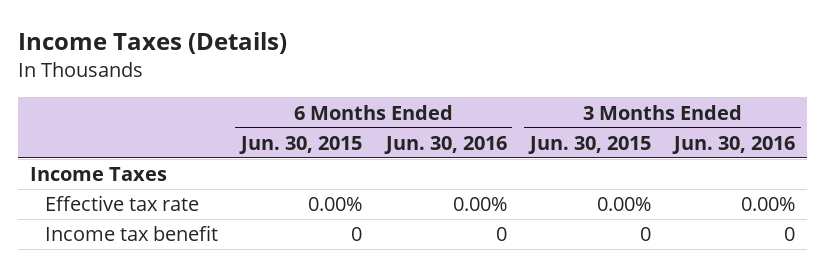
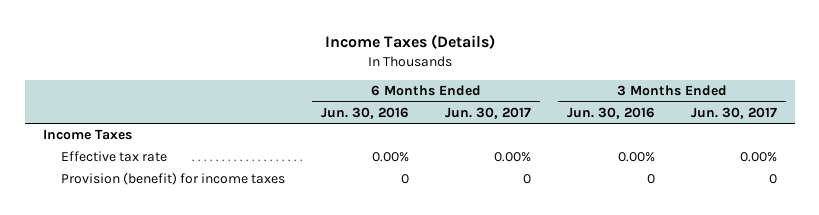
- | 6 Months Ended Jun. 30, 2015 | 6 Months Ended Jun. 30, 2016 | 3 Months Ended Jun. 30, 2015 | 3 Months Ended Jun. 30, 2016
+ | 6 Months Ended Jun. 30, 2016 | 6 Months Ended Jun. 30, 2017 | 3 Months Ended Jun. 30, 2016 | 3 Months Ended Jun. 30, 2017
- Income tax benefit | 0 | 0 | 0 | 0
+ Provision (benefit) for income taxes | 0 | 0 | 0 | 0

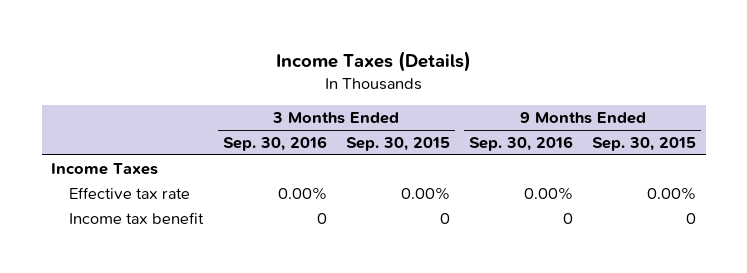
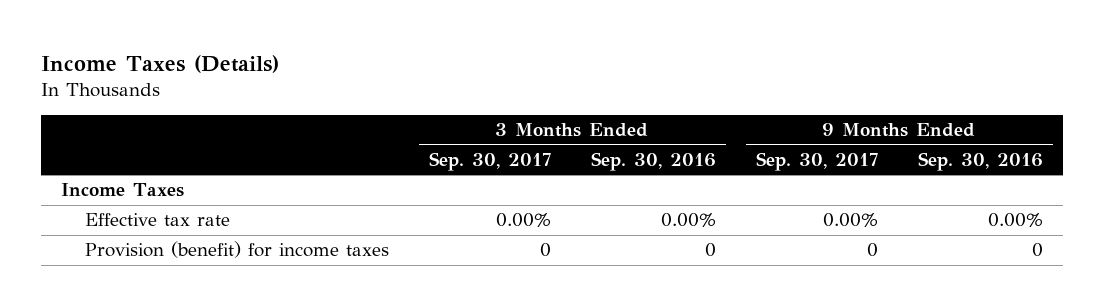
- | 3 Months Ended Sep. 30, 2016 | 3 Months Ended Sep. 30, 2015 | 9 Months Ended Sep. 30, 2016 | 9 Months Ended Sep. 30, 2015
+ | 3 Months Ended Sep. 30, 2017 | 3 Months Ended Sep. 30, 2016 | 9 Months Ended Sep. 30, 2017 | 9 Months Ended Sep. 30, 2016
- Income tax benefit | 0 | 0 | 0 | 0
+ Provision (benefit) for income taxes | 0 | 0 | 0 | 0

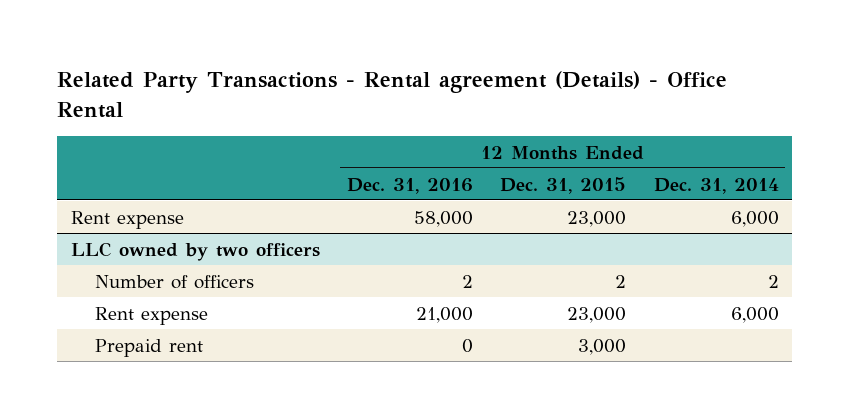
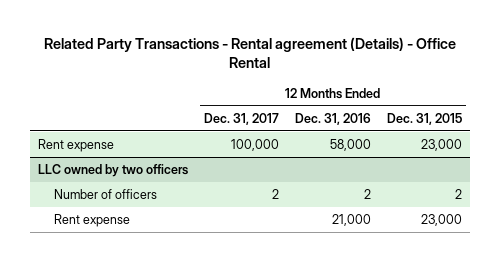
- | 12 Months Ended Dec. 31, 2016 | 12 Months Ended Dec. 31, 2015 | 12 Months Ended Dec. 31, 2014
+ | 12 Months Ended Dec. 31, 2017 | 12 Months Ended Dec. 31, 2016 | 12 Months Ended Dec. 31, 2015
@ LLC owned by two officers
- Prepaid rent | 0 | 3,000 |

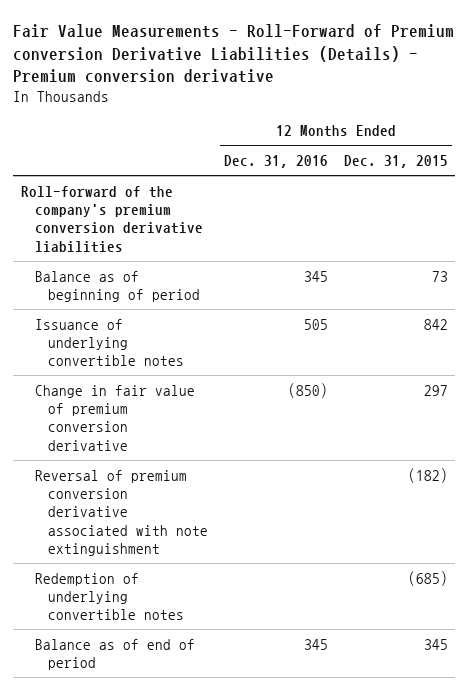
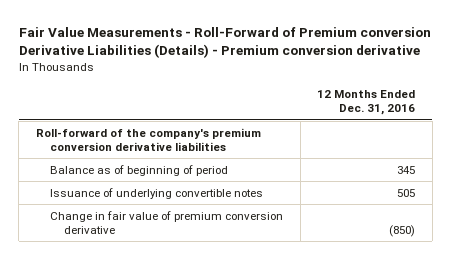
- | 12 Months Ended Dec. 31, 2016 | 12 Months Ended Dec. 31, 2015
+ | 12 Months Ended Dec. 31, 2016
- Reversal of premium conversion derivative associated with note extinguishment | | (182)
- Redemption of underlying convertible notes | | (685)
- Balance as of end of period | 345 | 345

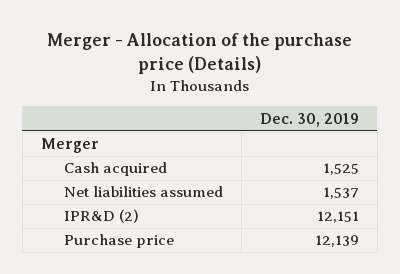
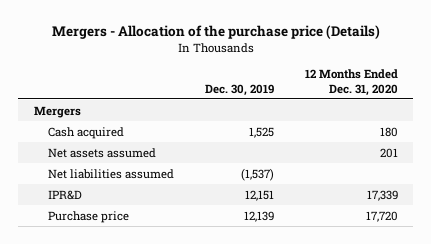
- Merger - Allocation of the purchase price (Details)
+ Mergers - Allocation of the purchase price (Details)
- | Dec. 30, 2019
+ | Dec. 30, 2019 | 12 Months Ended Dec. 31, 2020
- Merger
+ Mergers
- Net liabilities assumed | 1,537
- IPR&D (2) | 12,151
+ Net assets assumed | | 201
+ Net liabilities assumed | (1,537) |
+ IPR&D | 12,151 | 17,339

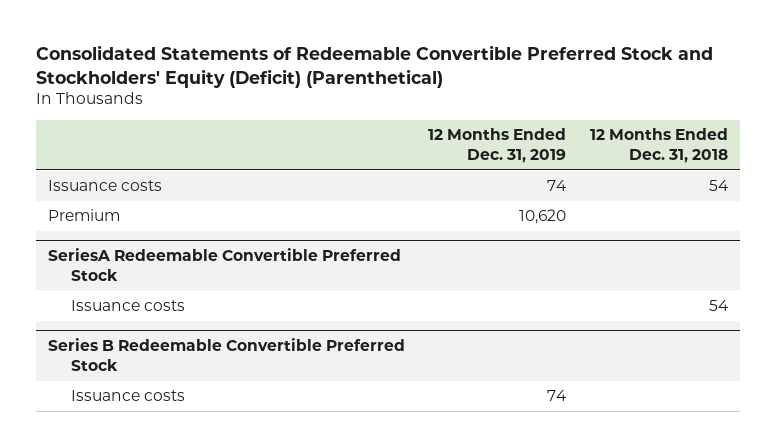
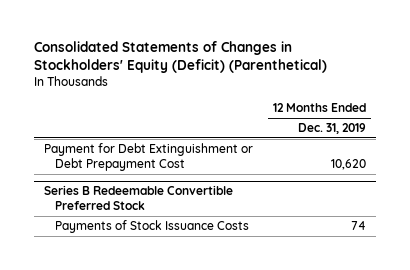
- Consolidated Statements of Redeemable Convertible Preferred Stock and Stockholders' Equity (Deficit) (Parenthetical)
+ Consolidated Statements of Changes in Stockholders' Equity (Deficit) (Parenthetical)
- | 12 Months Ended Dec. 31, 2019 | 12 Months Ended Dec. 31, 2018
+ | 12 Months Ended Dec. 31, 2019
- Issuance costs | 74 | 54
- Premium | 10,620 |
- SeriesA Redeemable Convertible Preferred Stock
- Issuance costs | | 54
+ Payment for Debt Extinguishment or Debt Prepayment Cost | 10,620
@ Series B Redeemable Convertible Preferred Stock
- Issuance costs | 74 |
+ Payments of Stock Issuance Costs | 74

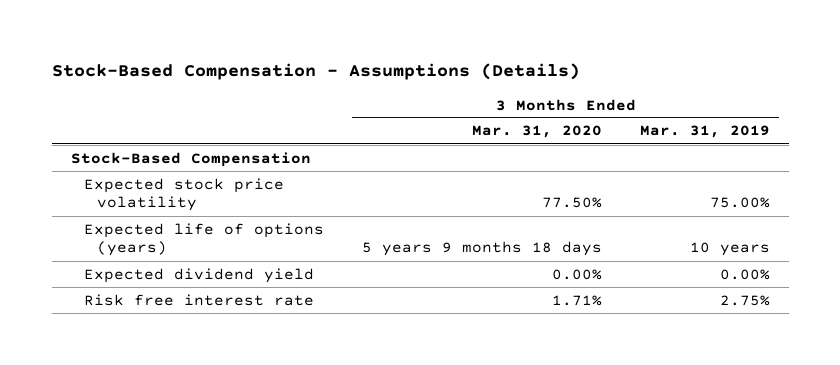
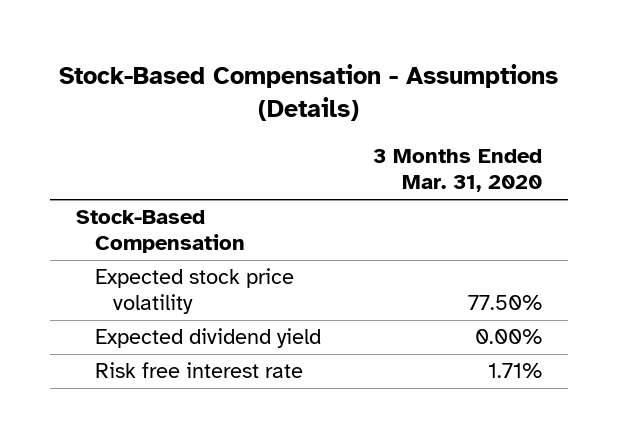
- | 3 Months Ended Mar. 31, 2020 | 3 Months Ended Mar. 31, 2019
+ | 3 Months Ended Mar. 31, 2020
- Expected life of options (years) | 5 years 9 months 18 days | 10 years

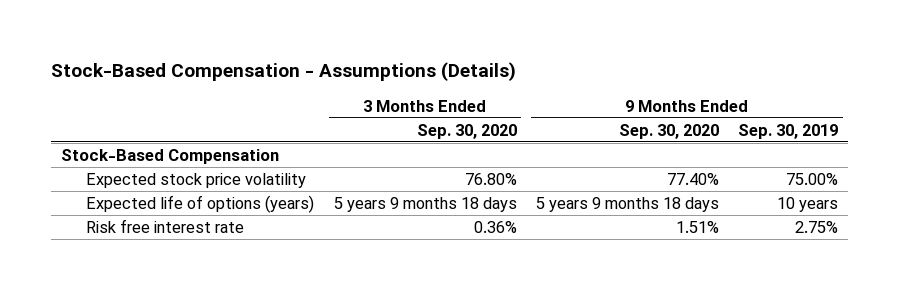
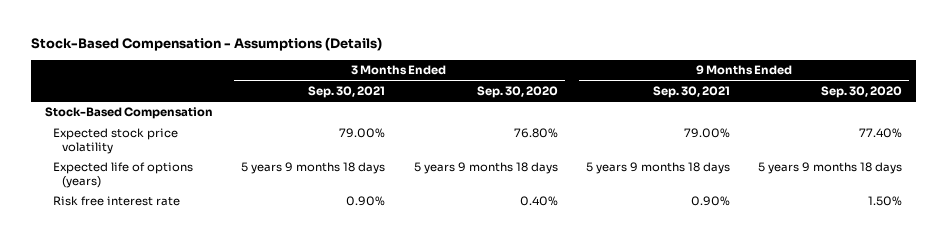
- | 3 Months Ended Sep. 30, 2020 | 9 Months Ended Sep. 30, 2020 | 9 Months Ended Sep. 30, 2019
+ | 3 Months Ended Sep. 30, 2021 | 3 Months Ended Sep. 30, 2020 | 9 Months Ended Sep. 30, 2021 | 9 Months Ended Sep. 30, 2020
- Risk free interest rate | 0.36% | 1.51% | 2.75%
+ Risk free interest rate | 0.90% | 0.40% | 0.90% | 1.50%

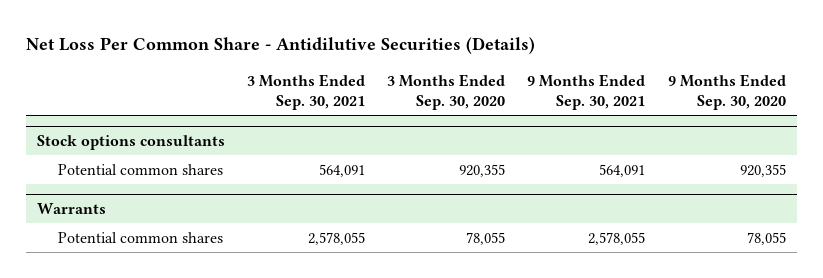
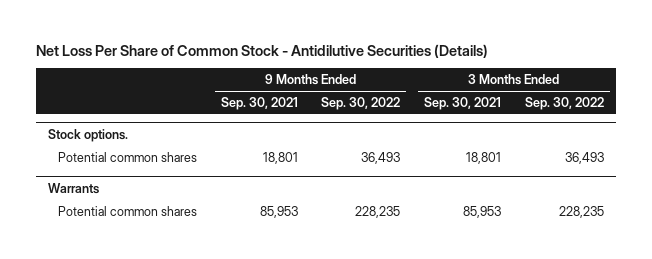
- Net Loss Per Common Share - Antidilutive Securities (Details)
+ Net Loss Per Share of Common Stock - Antidilutive Securities (Details)
- | 3 Months Ended Sep. 30, 2021 | 3 Months Ended Sep. 30, 2020 | 9 Months Ended Sep. 30, 2021 | 9 Months Ended Sep. 30, 2020
+ | 9 Months Ended Sep. 30, 2021 | 9 Months Ended Sep. 30, 2022 | 3 Months Ended Sep. 30, 2021 | 3 Months Ended Sep. 30, 2022
- Stock options consultants
- Potential common shares | 564,091 | 920,355 | 564,091 | 920,355
+ Stock options.
+ Potential common shares | 18,801 | 36,493 | 18,801 | 36,493
@ Warrants
- Potential common shares | 2,578,055 | 78,055 | 2,578,055 | 78,055
+ Potential common shares | 85,953 | 228,235 | 85,953 | 228,235

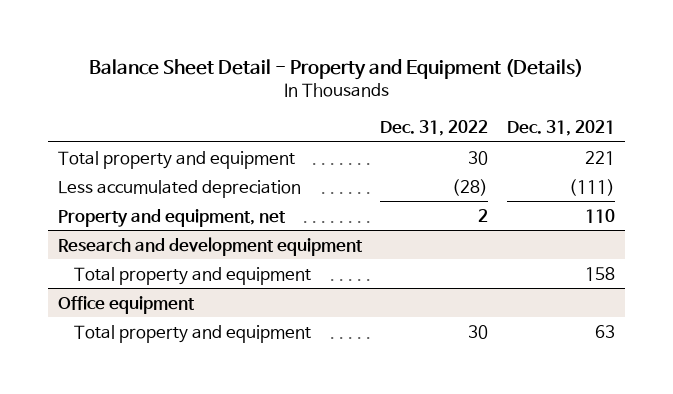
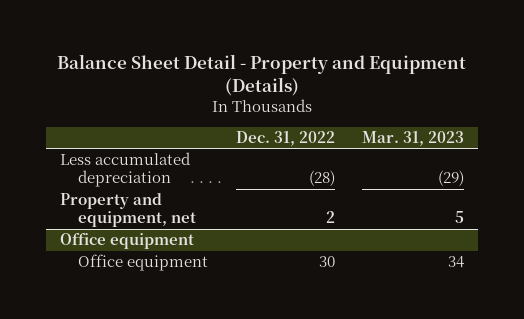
- | Dec. 31, 2022 | Dec. 31, 2021
+ | Dec. 31, 2022 | Mar. 31, 2023
- Total property and equipment | 30 | 221
- Research and development equipment
- Total property and equipment | | 158
@ Office equipment
- Total property and equipment | 30 | 63
+ Office equipment | 30 | 34

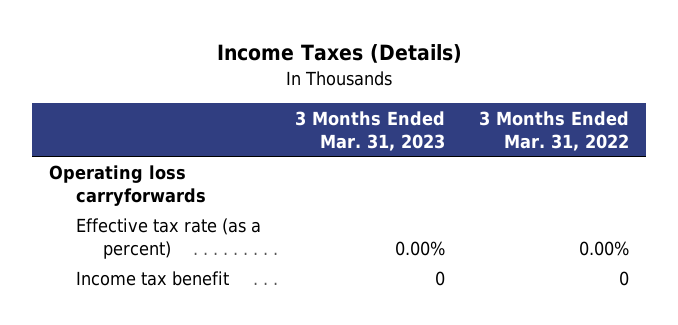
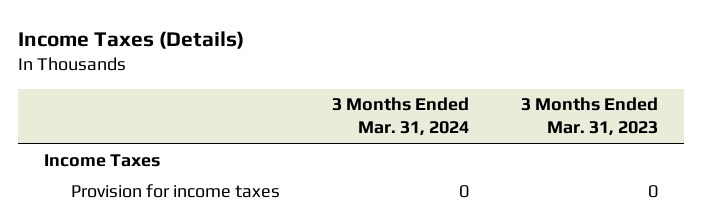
- | 3 Months Ended Mar. 31, 2023 | 3 Months Ended Mar. 31, 2022
+ | 3 Months Ended Mar. 31, 2024 | 3 Months Ended Mar. 31, 2023
- Operating loss carryforwards
- Effective tax rate (as a percent) | 0.00% | 0.00%
- Income tax benefit | 0 | 0
+ Income Taxes
+ Provision for income taxes | 0 | 0

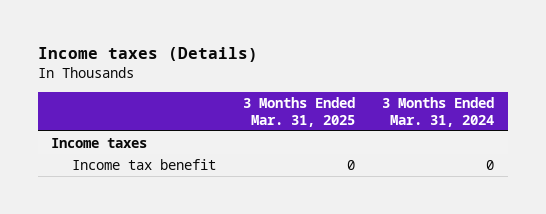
- Income Taxes (Details)
+ Income taxes (Details)
- | 3 Months Ended Mar. 31, 2024 | 3 Months Ended Mar. 31, 2023
+ | 3 Months Ended Mar. 31, 2025 | 3 Months Ended Mar. 31, 2024
- Income Taxes
- Provision for income taxes | 0 | 0
+ Income taxes
+ Income tax benefit | 0 | 0

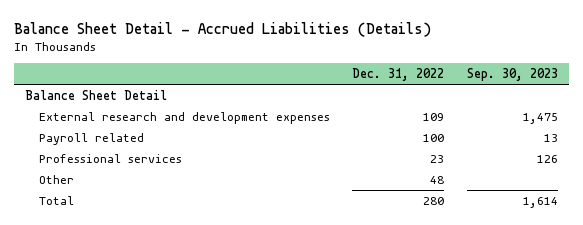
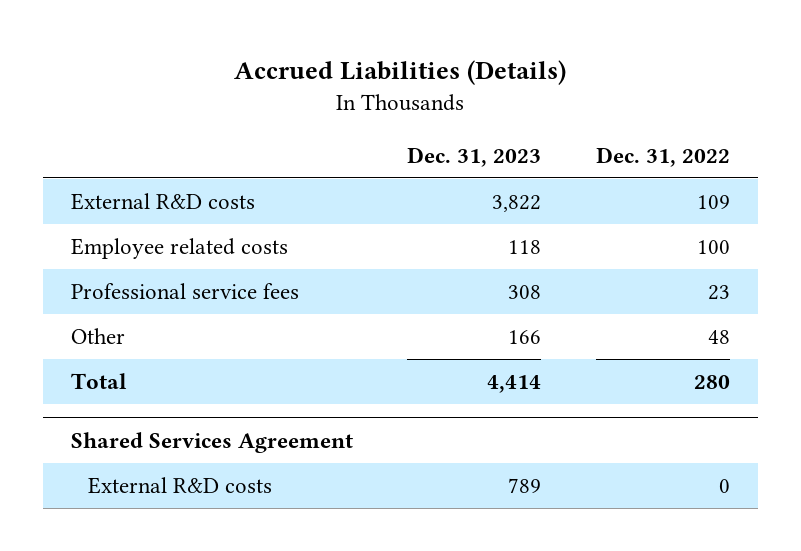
- Balance Sheet Detail - Accrued Liabilities (Details)
+ Accrued Liabilities (Details)
- | Dec. 31, 2022 | Sep. 30, 2023
+ | Dec. 31, 2023 | Dec. 31, 2022
- Balance Sheet Detail
- External research and development expenses | 109 | 1,475
- Payroll related | 100 | 13
- Professional services | 23 | 126
+ External R&D costs | 3,822 | 109
+ Employee related costs | 118 | 100
+ Professional service fees | 308 | 23
+ Shared Services Agreement
+ External R&D costs | 789 | 0

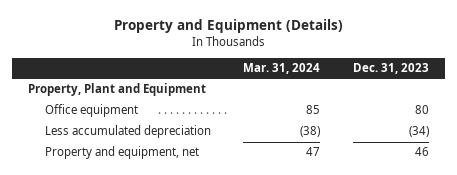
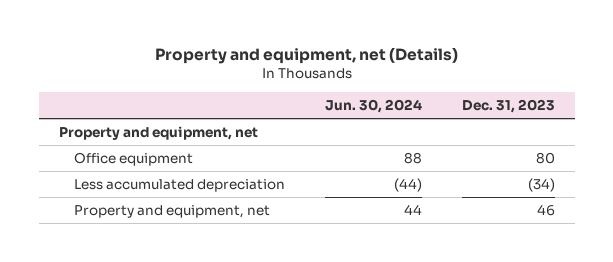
- Property and Equipment (Details)
+ Property and equipment, net (Details)
- | Mar. 31, 2024 | Dec. 31, 2023
+ | Jun. 30, 2024 | Dec. 31, 2023
- Property, Plant and Equipment
+ Property and equipment, net

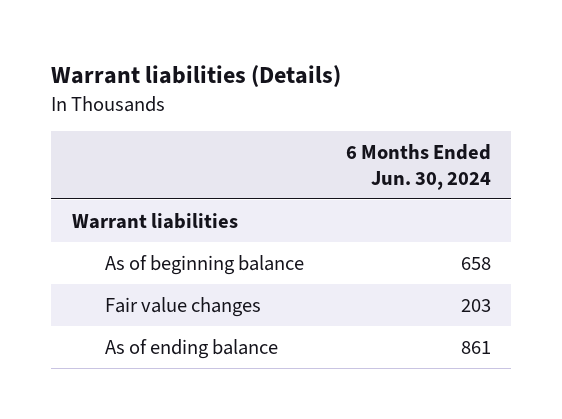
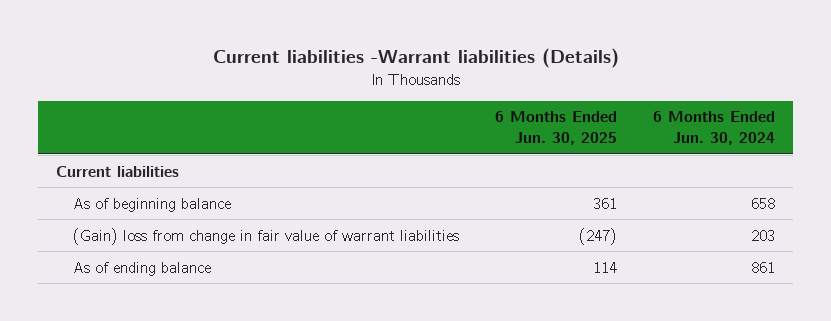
- Warrant liabilities (Details)
+ Current liabilities -Warrant liabilities (Details)
- | 6 Months Ended Jun. 30, 2024
+ | 6 Months Ended Jun. 30, 2025 | 6 Months Ended Jun. 30, 2024
- Warrant liabilities
+ Current liabilities
- Fair value changes | 203
+ (Gain) loss from change in fair value of warrant liabilities | (247) | 203

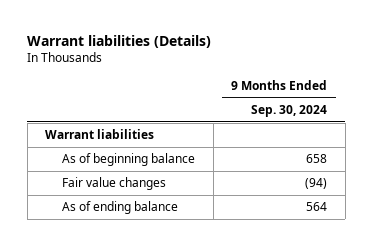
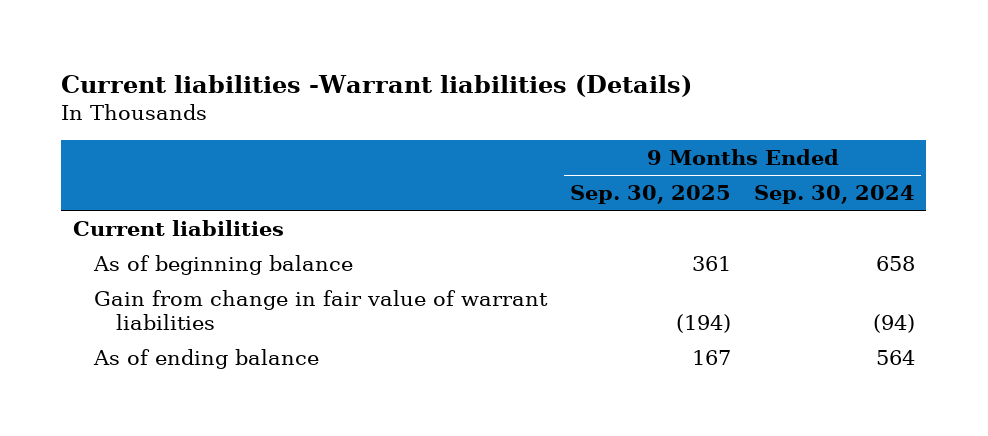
- Warrant liabilities (Details)
+ Current liabilities -Warrant liabilities (Details)
- | 9 Months Ended Sep. 30, 2024
+ | 9 Months Ended Sep. 30, 2025 | 9 Months Ended Sep. 30, 2024
- Warrant liabilities
+ Current liabilities
- Fair value changes | (94)
+ Gain from change in fair value of warrant liabilities | (194) | (94)

